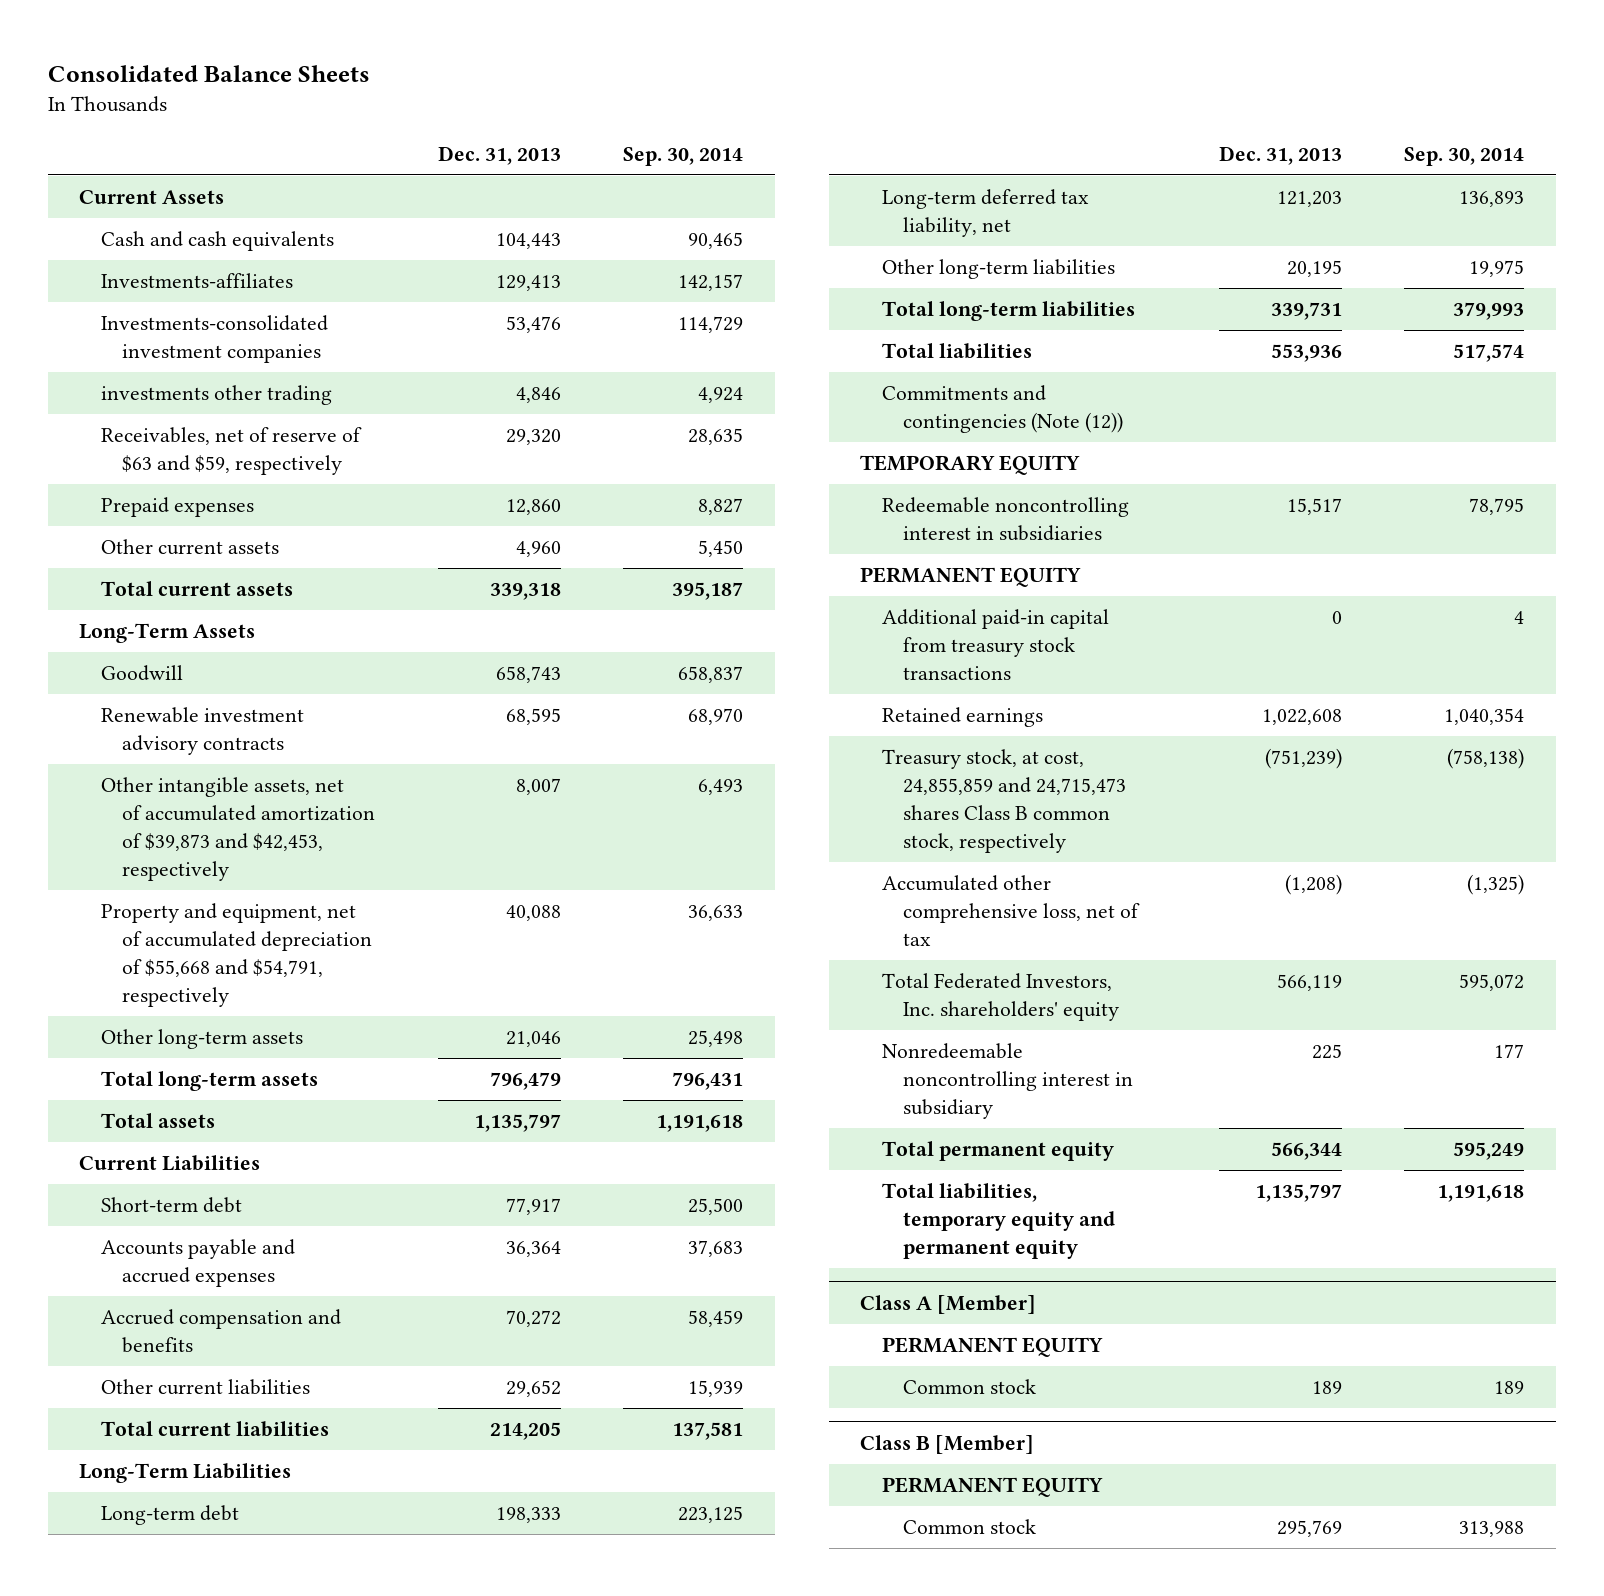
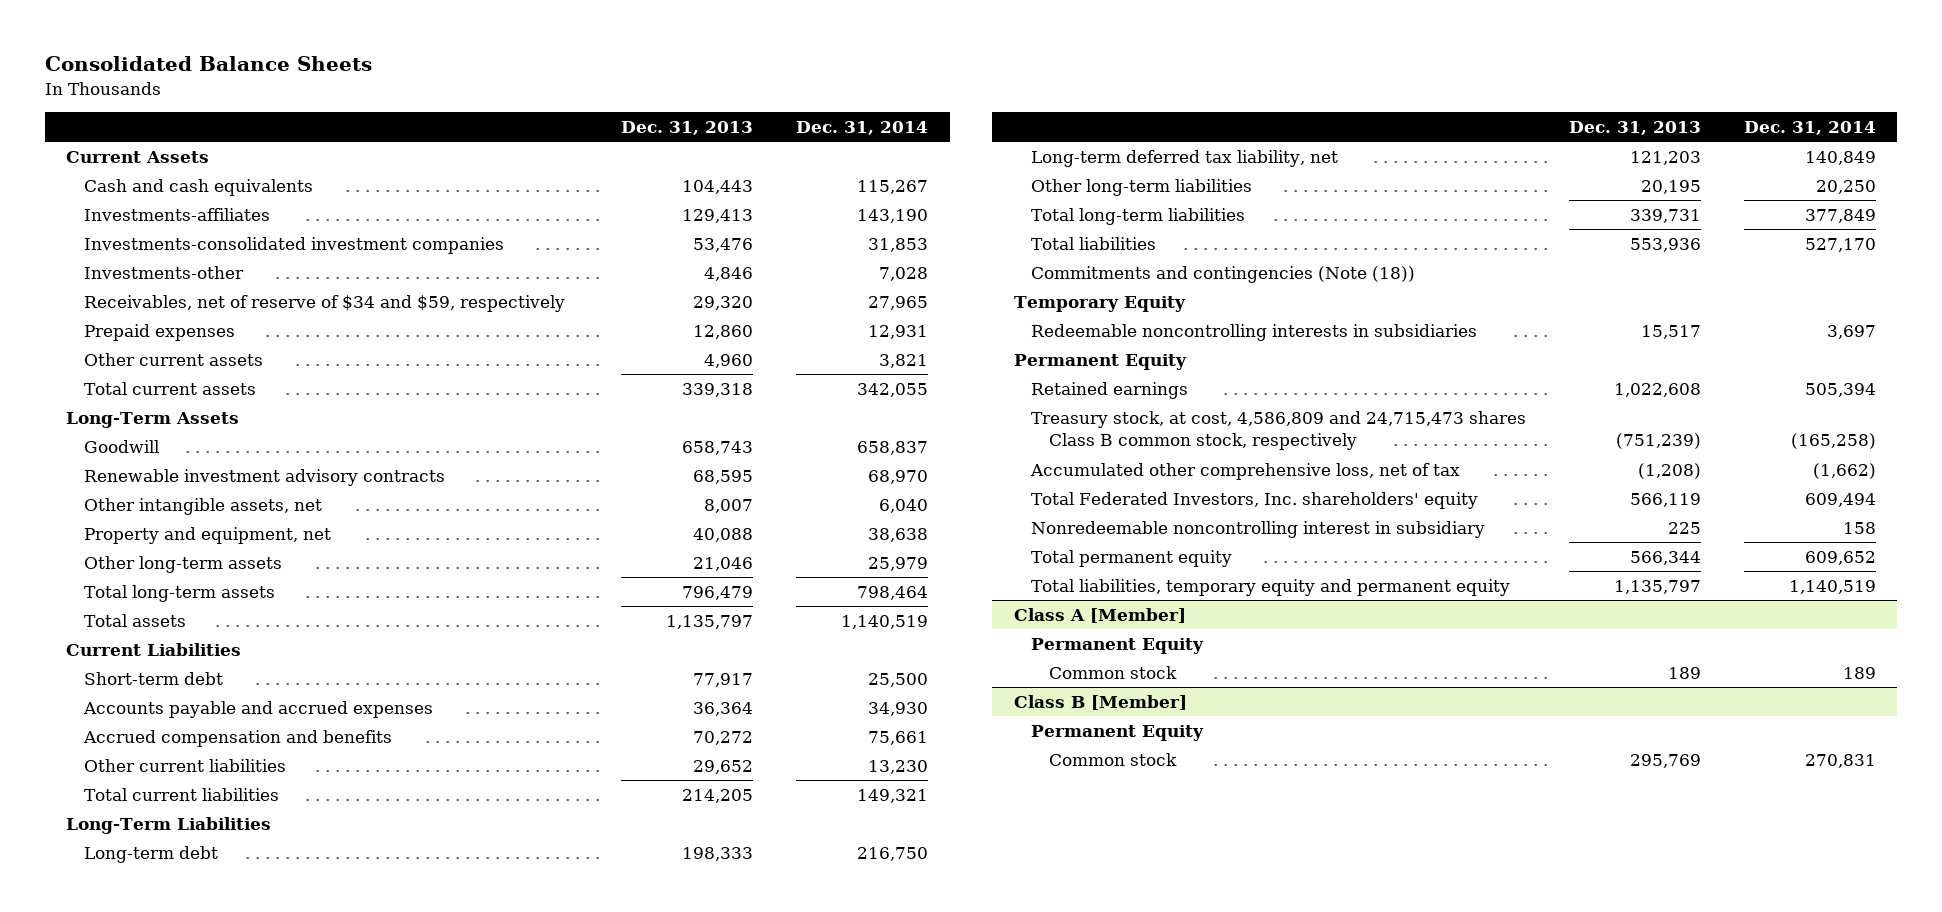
- | Dec. 31, 2013 | Sep. 30, 2014
+ | Dec. 31, 2013 | Dec. 31, 2014
- investments other trading | 4,846 | 4,924
- Receivables, net of reserve of $63 and $59, respectively | 29,320 | 28,635
+ Investments-other | 4,846 | 7,028
+ Receivables, net of reserve of $34 and $59, respectively | 29,320 | 27,965
- Other intangible assets, net of accumulated amortization of $39,873 and $42,453, respectively | 8,007 | 6,493
- Property and equipment, net of accumulated depreciation of $55,668 and $54,791, respectively | 40,088 | 36,633
+ Other intangible assets, net | 8,007 | 6,040
+ Property and equipment, net | 40,088 | 38,638
- Commitments and contingencies (Note (12))
- TEMPORARY EQUITY
- Redeemable noncontrolling interest in subsidiaries | 15,517 | 78,795
- PERMANENT EQUITY
- Additional paid-in capital from treasury stock transactions | 0 | 4
+ Commitments and contingencies (Note (18))
+ Temporary Equity
+ Redeemable noncontrolling interests in subsidiaries | 15,517 | 3,697
+ Permanent Equity
- Treasury stock, at cost, 24,855,859 and 24,715,473 shares Class B common stock, respectively | (751,239) | (758,138)
+ Treasury stock, at cost, 4,586,809 and 24,715,473 shares Class B common stock, respectively | (751,239) | (165,258)
@ Class A [Member]
- PERMANENT EQUITY
+ Permanent Equity
@ Class B [Member]
- PERMANENT EQUITY
+ Permanent Equity

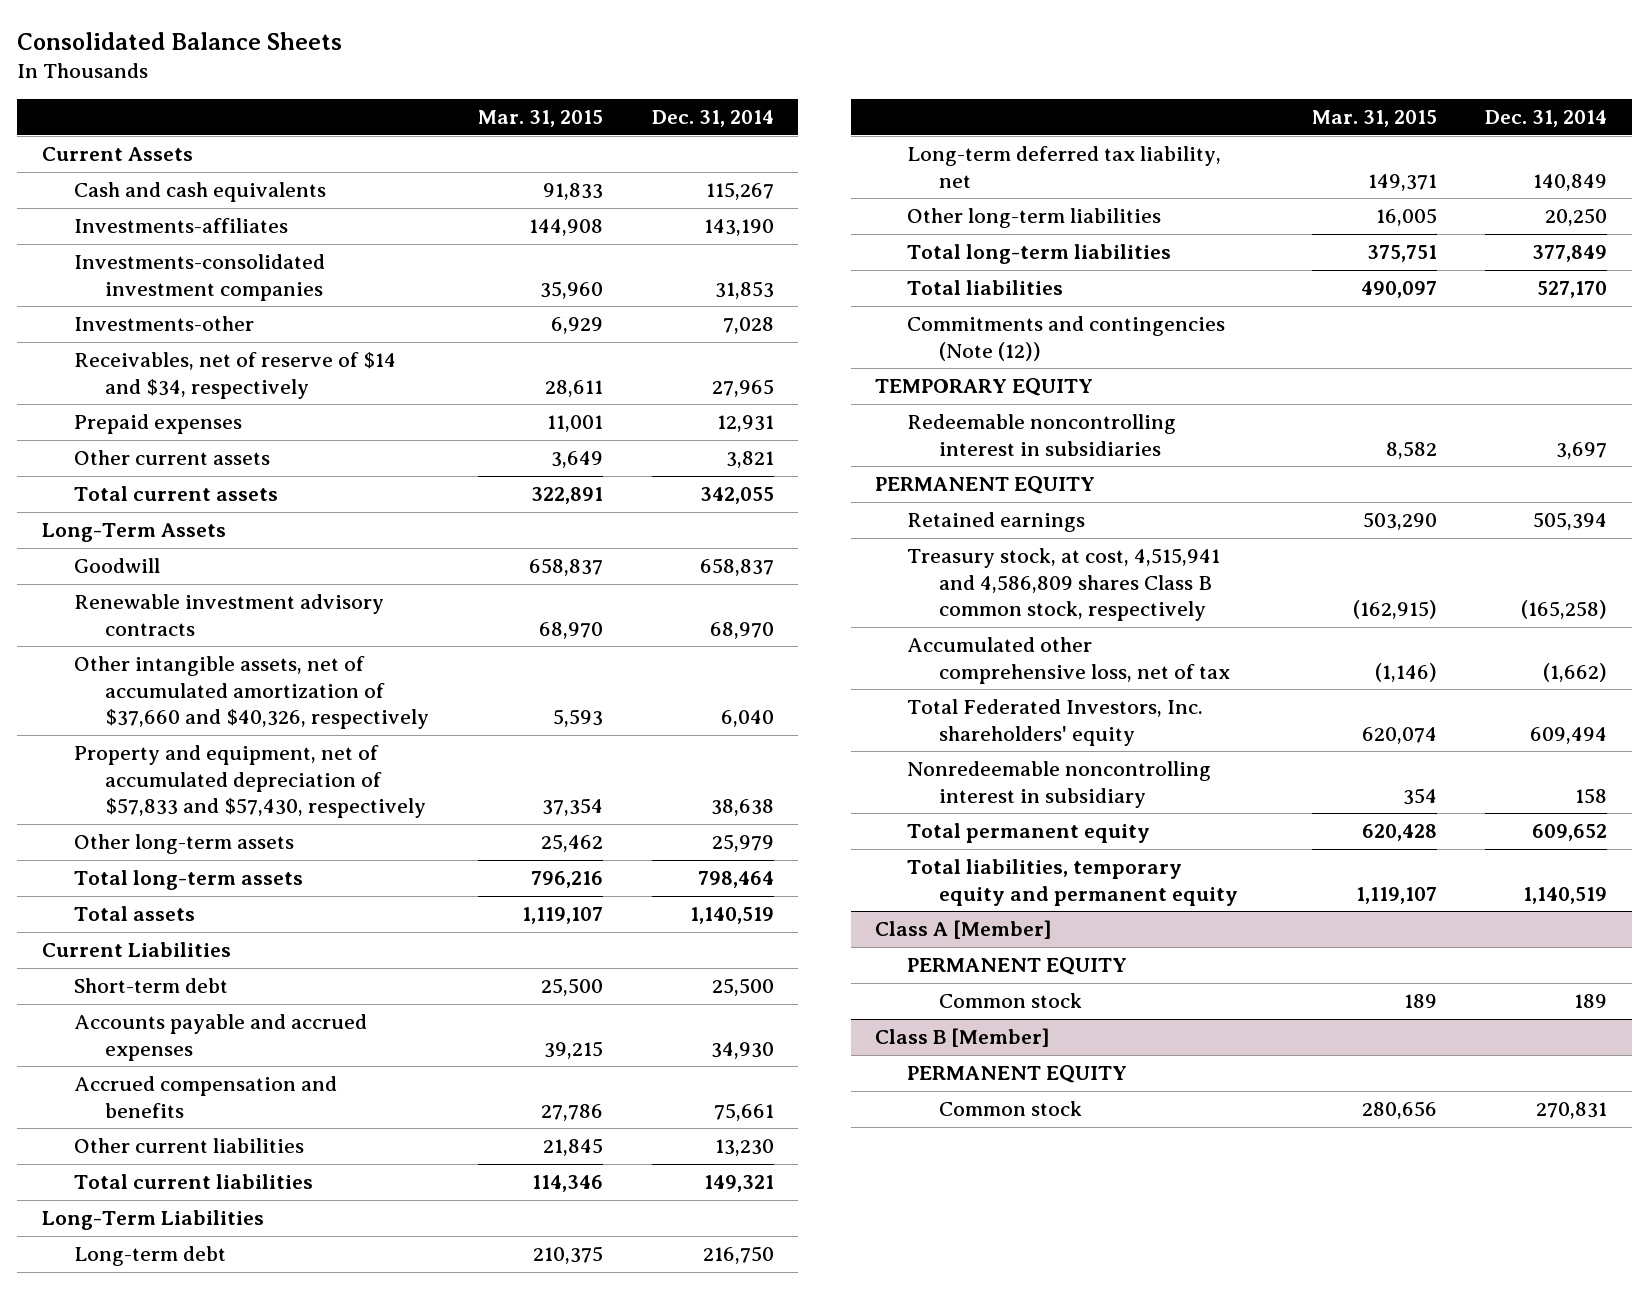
- | Dec. 31, 2013 | Dec. 31, 2014
+ | Mar. 31, 2015 | Dec. 31, 2014
- Receivables, net of reserve of $34 and $59, respectively | 29,320 | 27,965
+ Receivables, net of reserve of $14 and $34, respectively | 28,611 | 27,965
- Other intangible assets, net | 8,007 | 6,040
- Property and equipment, net | 40,088 | 38,638
+ Other intangible assets, net of accumulated amortization of $37,660 and $40,326, respectively | 5,593 | 6,040
+ Property and equipment, net of accumulated depreciation of $57,833 and $57,430, respectively | 37,354 | 38,638
- Commitments and contingencies (Note (18))
- Temporary Equity
- Redeemable noncontrolling interests in subsidiaries | 15,517 | 3,697
- Permanent Equity
+ Commitments and contingencies (Note (12))
+ TEMPORARY EQUITY
+ Redeemable noncontrolling interest in subsidiaries | 8,582 | 3,697
+ PERMANENT EQUITY
- Treasury stock, at cost, 4,586,809 and 24,715,473 shares Class B common stock, respectively | (751,239) | (165,258)
+ Treasury stock, at cost, 4,515,941 and 4,586,809 shares Class B common stock, respectively | (162,915) | (165,258)
@ Class A [Member]
- Permanent Equity
+ PERMANENT EQUITY
@ Class B [Member]
- Permanent Equity
+ PERMANENT EQUITY

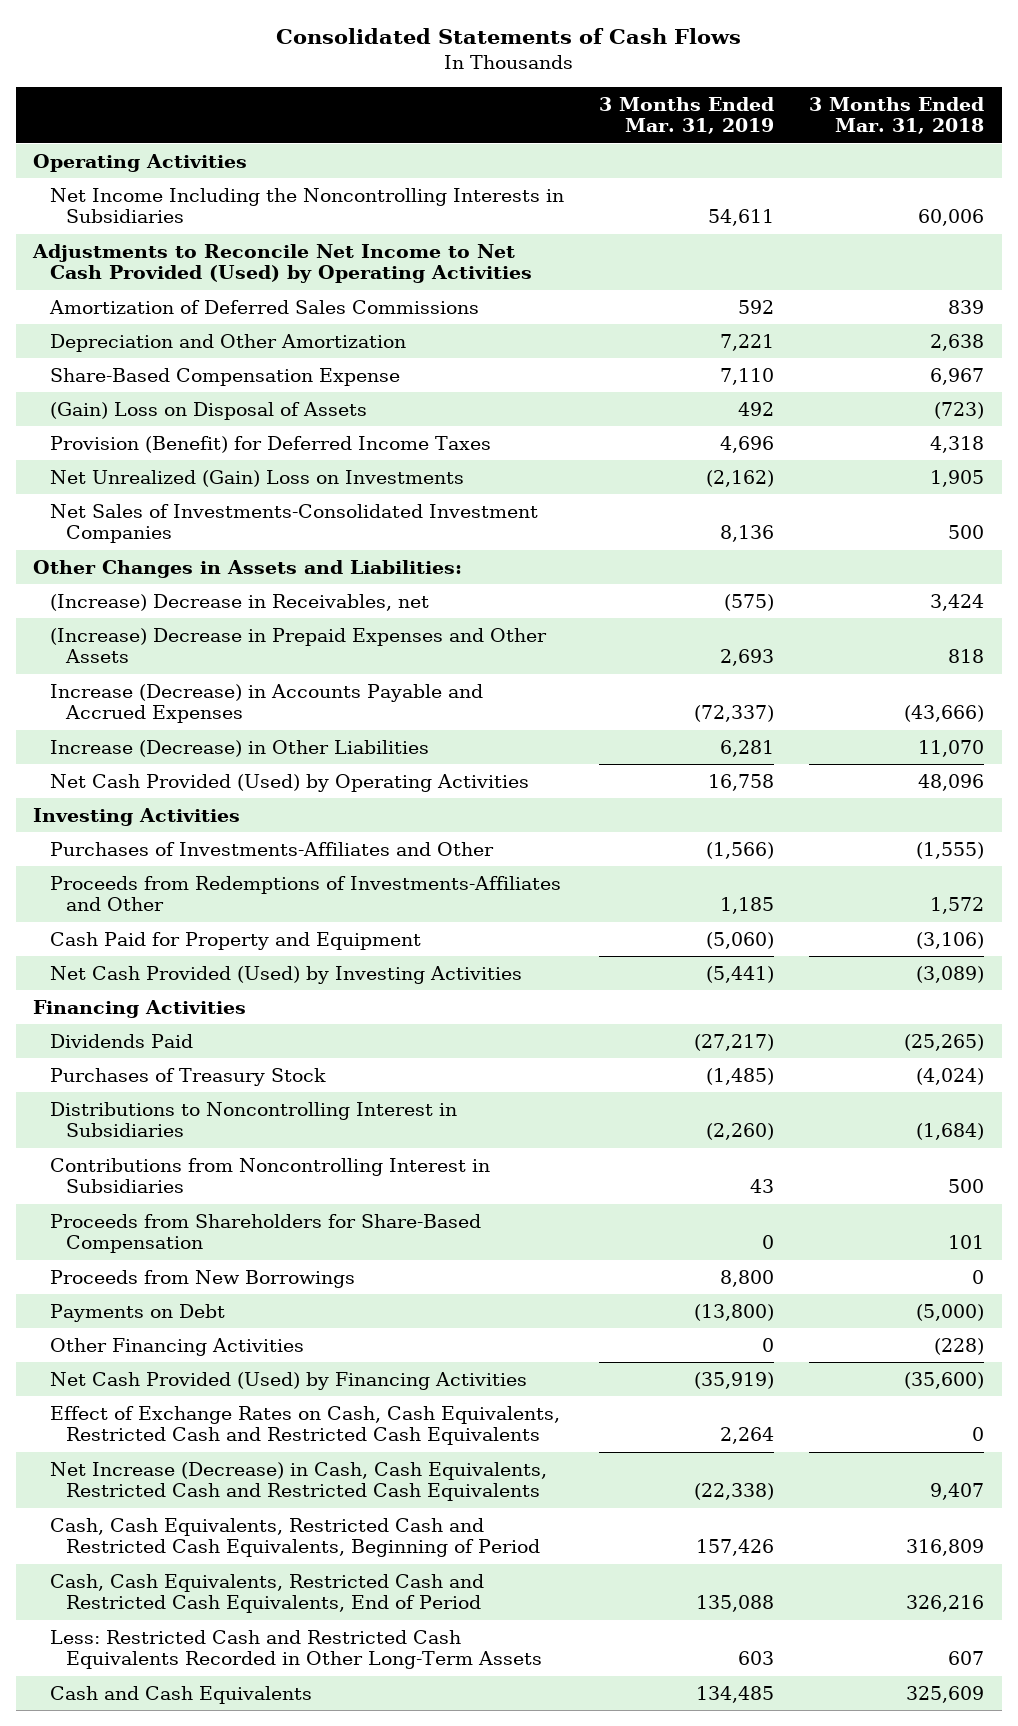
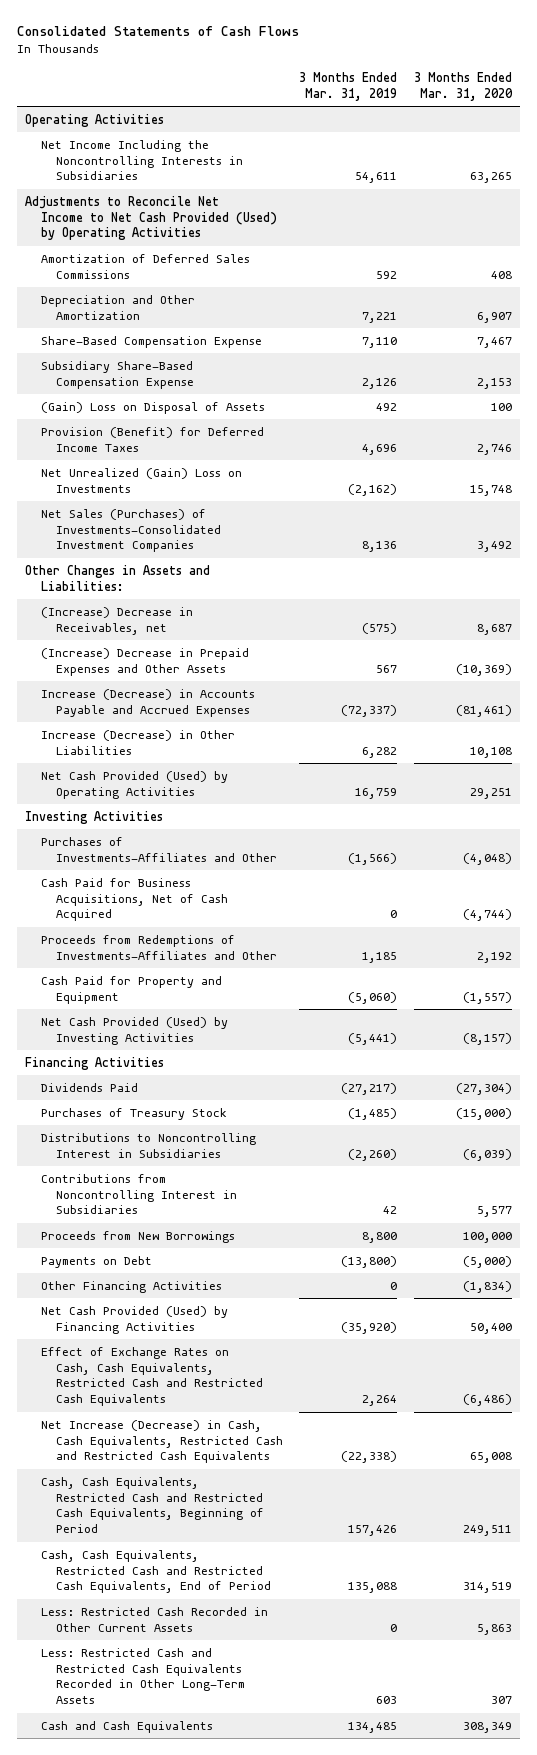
- | 3 Months Ended Mar. 31, 2019 | 3 Months Ended Mar. 31, 2018
+ | 3 Months Ended Mar. 31, 2019 | 3 Months Ended Mar. 31, 2020
+ Subsidiary Share-Based Compensation Expense | 2,126 | 2,153
- Net Sales of Investments-Consolidated Investment Companies | 8,136 | 500
+ Net Sales (Purchases) of Investments-Consolidated Investment Companies | 8,136 | 3,492
- (Increase) Decrease in Prepaid Expenses and Other Assets | 2,693 | 818
+ (Increase) Decrease in Prepaid Expenses and Other Assets | 567 | (10,369)
- Increase (Decrease) in Other Liabilities | 6,281 | 11,070
- Net Cash Provided (Used) by Operating Activities | 16,758 | 48,096
+ Increase (Decrease) in Other Liabilities | 6,282 | 10,108
+ Net Cash Provided (Used) by Operating Activities | 16,759 | 29,251
+ Cash Paid for Business Acquisitions, Net of Cash Acquired | 0 | (4,744)
- Contributions from Noncontrolling Interest in Subsidiaries | 43 | 500
- Proceeds from Shareholders for Share-Based Compensation | 0 | 101
+ Contributions from Noncontrolling Interest in Subsidiaries | 42 | 5,577
- Net Cash Provided (Used) by Financing Activities | (35,919) | (35,600)
+ Net Cash Provided (Used) by Financing Activities | (35,920) | 50,400
+ Less: Restricted Cash Recorded in Other Current Assets | 0 | 5,863

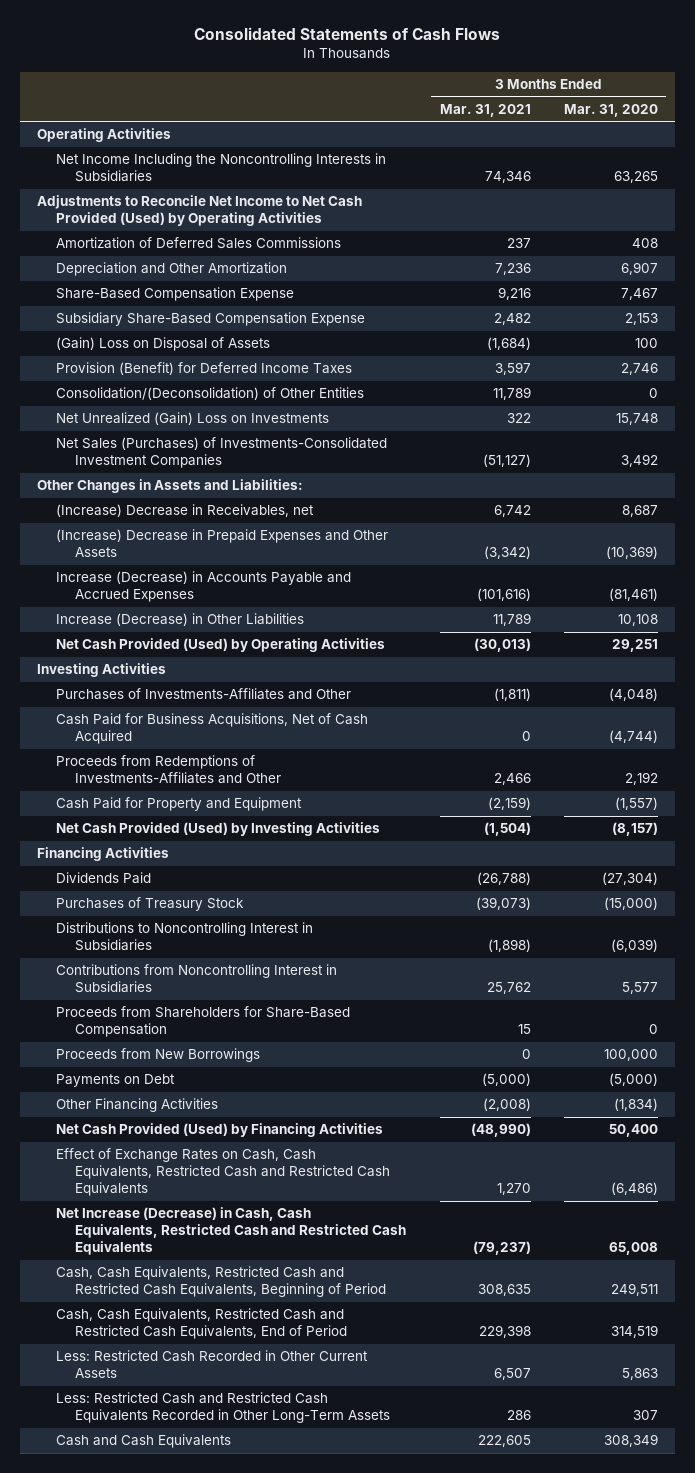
- | 3 Months Ended Mar. 31, 2019 | 3 Months Ended Mar. 31, 2020
+ | 3 Months Ended Mar. 31, 2021 | 3 Months Ended Mar. 31, 2020
+ Consolidation/(Deconsolidation) of Other Entities | 11,789 | 0
+ Proceeds from Shareholders for Share-Based Compensation | 15 | 0

